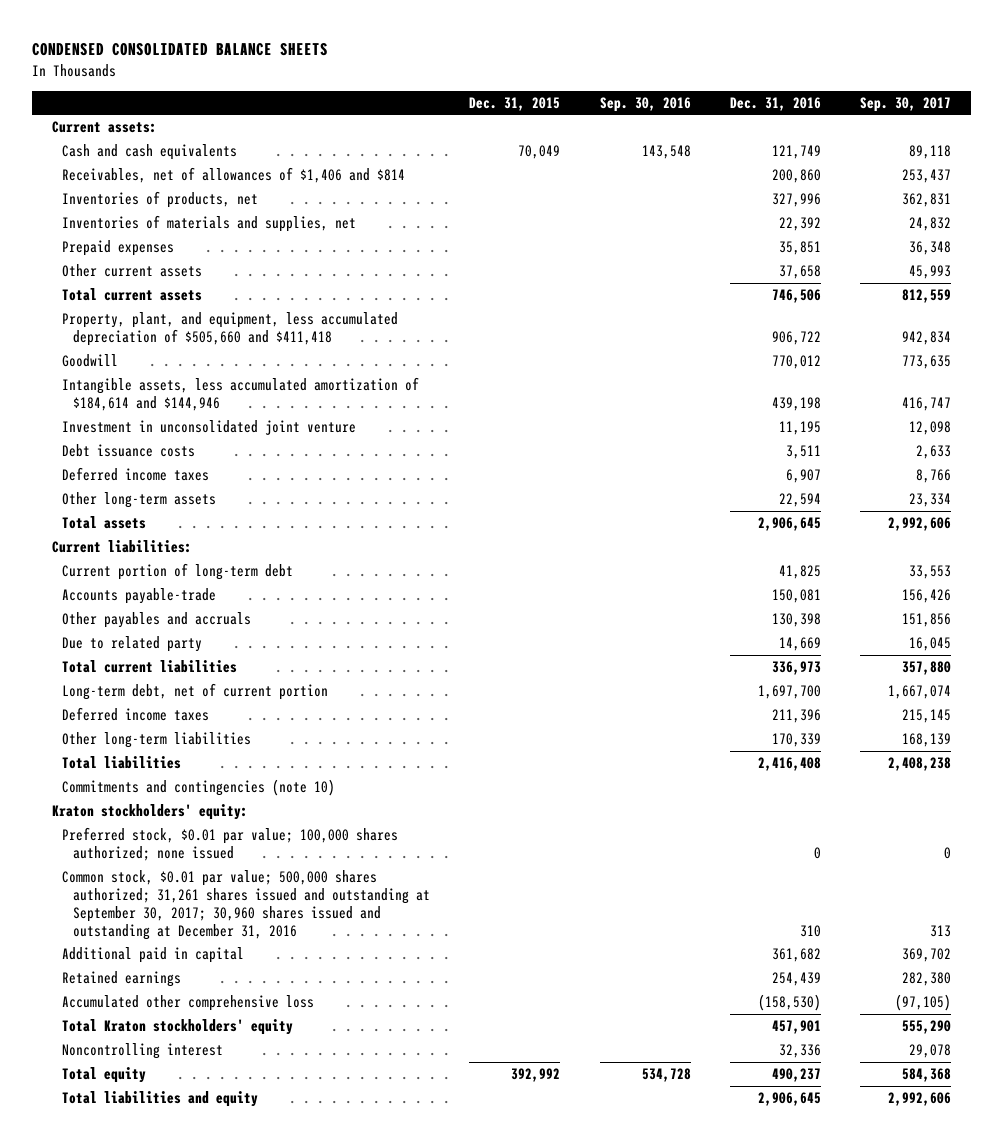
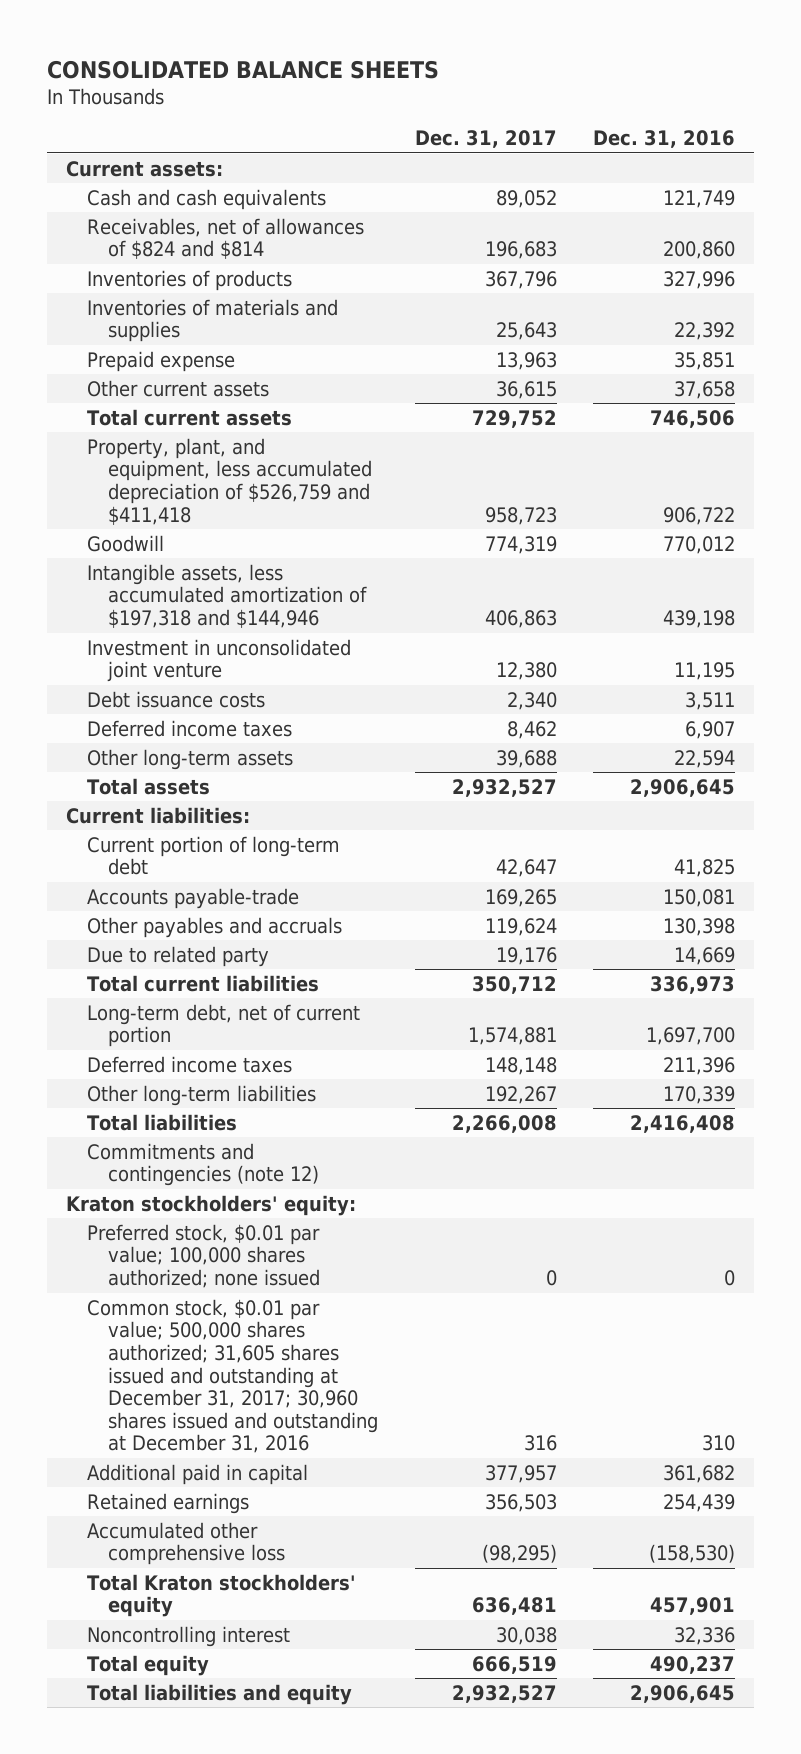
- CONDENSED CONSOLIDATED BALANCE SHEETS
+ CONSOLIDATED BALANCE SHEETS
- | Dec. 31, 2015 | Sep. 30, 2016 | Dec. 31, 2016 | Sep. 30, 2017
+ | Dec. 31, 2017 | Dec. 31, 2016
- Receivables, net of allowances of $1,406 and $814 | | | 200,860 | 253,437
- Inventories of products, net | | | 327,996 | 362,831
- Inventories of materials and supplies, net | | | 22,392 | 24,832
- Prepaid expenses | | | 35,851 | 36,348
+ Receivables, net of allowances of $824 and $814 | 196,683 | 200,860
+ Inventories of products | 367,796 | 327,996
+ Inventories of materials and supplies | 25,643 | 22,392
+ Prepaid expense | 13,963 | 35,851
- Property, plant, and equipment, less accumulated depreciation of $505,660 and $411,418 | | | 906,722 | 942,834
+ Property, plant, and equipment, less accumulated depreciation of $526,759 and $411,418 | 958,723 | 906,722
- Intangible assets, less accumulated amortization of $184,614 and $144,946 | | | 439,198 | 416,747
+ Intangible assets, less accumulated amortization of $197,318 and $144,946 | 406,863 | 439,198
- Commitments and contingencies (note 10)
+ Commitments and contingencies (note 12)
- Common stock, $0.01 par value; 500,000 shares authorized; 31,261 shares issued and outstanding at September 30, 2017; 30,960 shares issued and outstanding at December 31, 2016 | | | 310 | 313
+ Common stock, $0.01 par value; 500,000 shares authorized; 31,605 shares issued and outstanding at December 31, 2017; 30,960 shares issued and outstanding at December 31, 2016 | 316 | 310

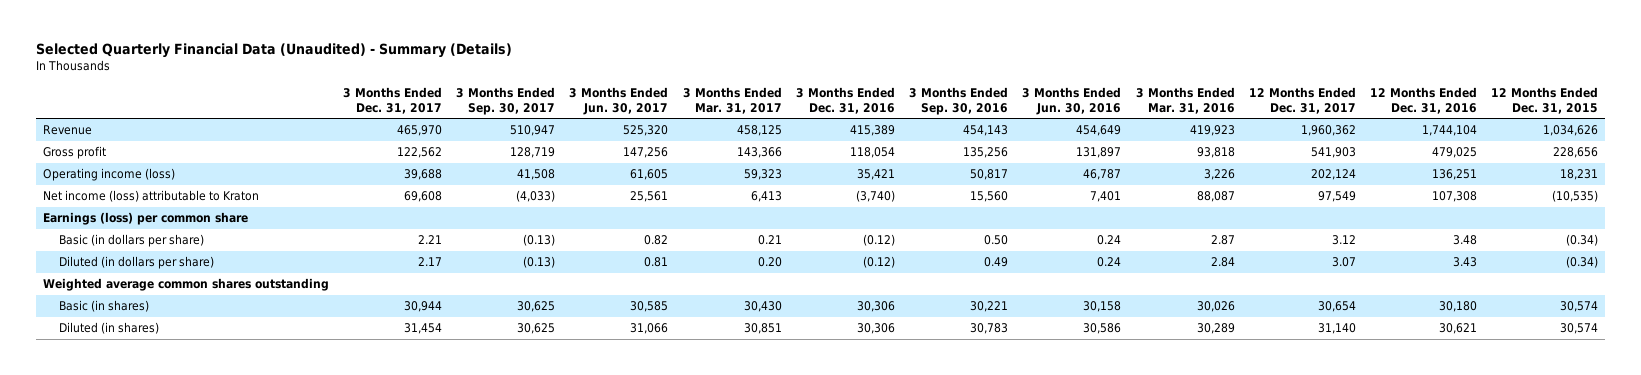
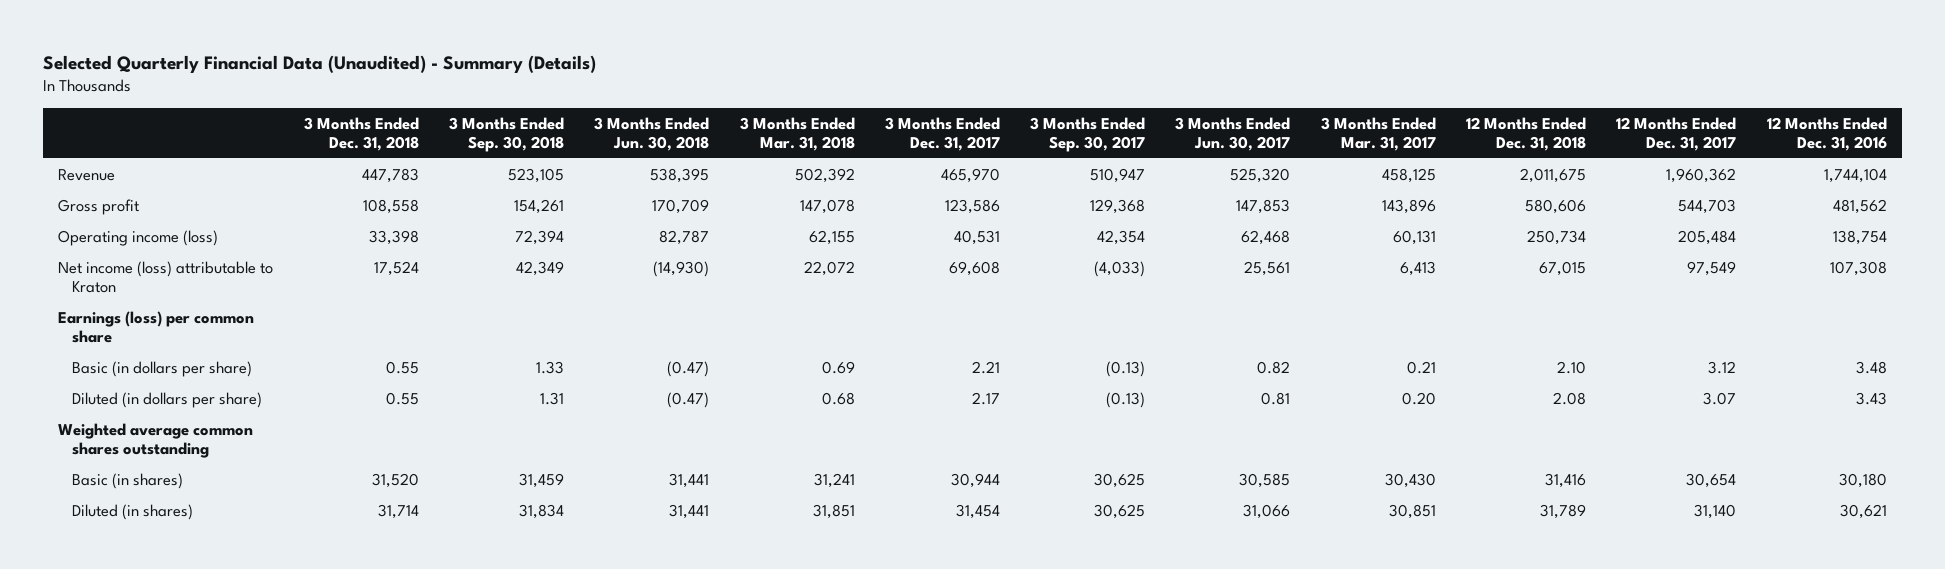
- | 3 Months Ended Dec. 31, 2017 | 3 Months Ended Sep. 30, 2017 | 3 Months Ended Jun. 30, 2017 | 3 Months Ended Mar. 31, 2017 | 3 Months Ended Dec. 31, 2016 | 3 Months Ended Sep. 30, 2016 | 3 Months Ended Jun. 30, 2016 | 3 Months Ended Mar. 31, 2016 | 12 Months Ended Dec. 31, 2017 | 12 Months Ended Dec. 31, 2016 | 12 Months Ended Dec. 31, 2015
+ | 3 Months Ended Dec. 31, 2018 | 3 Months Ended Sep. 30, 2018 | 3 Months Ended Jun. 30, 2018 | 3 Months Ended Mar. 31, 2018 | 3 Months Ended Dec. 31, 2017 | 3 Months Ended Sep. 30, 2017 | 3 Months Ended Jun. 30, 2017 | 3 Months Ended Mar. 31, 2017 | 12 Months Ended Dec. 31, 2018 | 12 Months Ended Dec. 31, 2017 | 12 Months Ended Dec. 31, 2016
- Gross profit | 122,562 | 128,719 | 147,256 | 143,366 | 118,054 | 135,256 | 131,897 | 93,818 | 541,903 | 479,025 | 228,656
- Operating income (loss) | 39,688 | 41,508 | 61,605 | 59,323 | 35,421 | 50,817 | 46,787 | 3,226 | 202,124 | 136,251 | 18,231
+ Gross profit | 108,558 | 154,261 | 170,709 | 147,078 | 123,586 | 129,368 | 147,853 | 143,896 | 580,606 | 544,703 | 481,562
+ Operating income (loss) | 33,398 | 72,394 | 82,787 | 62,155 | 40,531 | 42,354 | 62,468 | 60,131 | 250,734 | 205,484 | 138,754

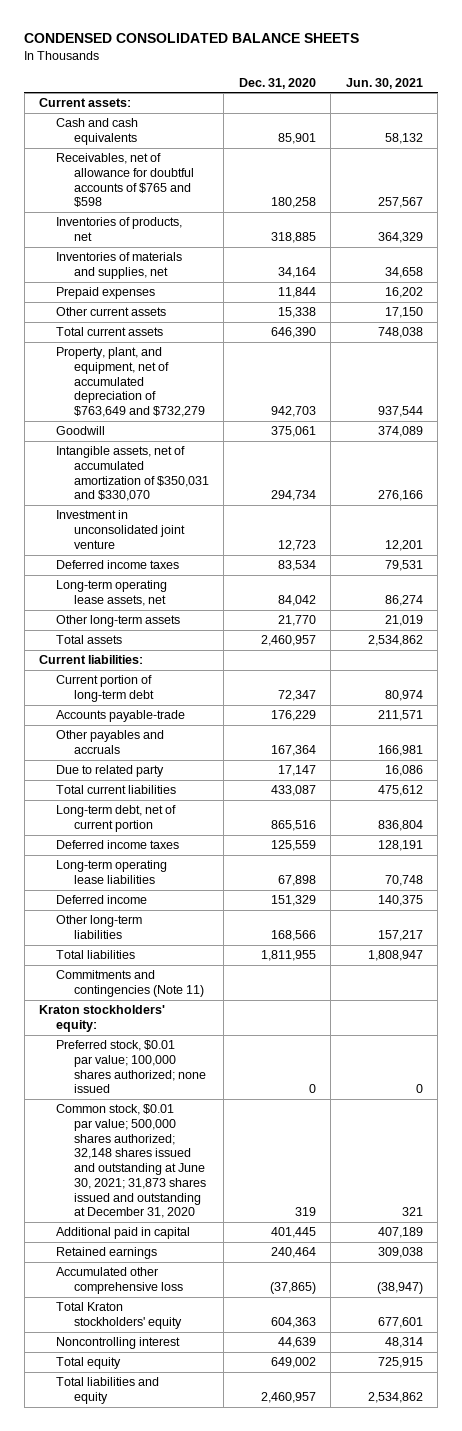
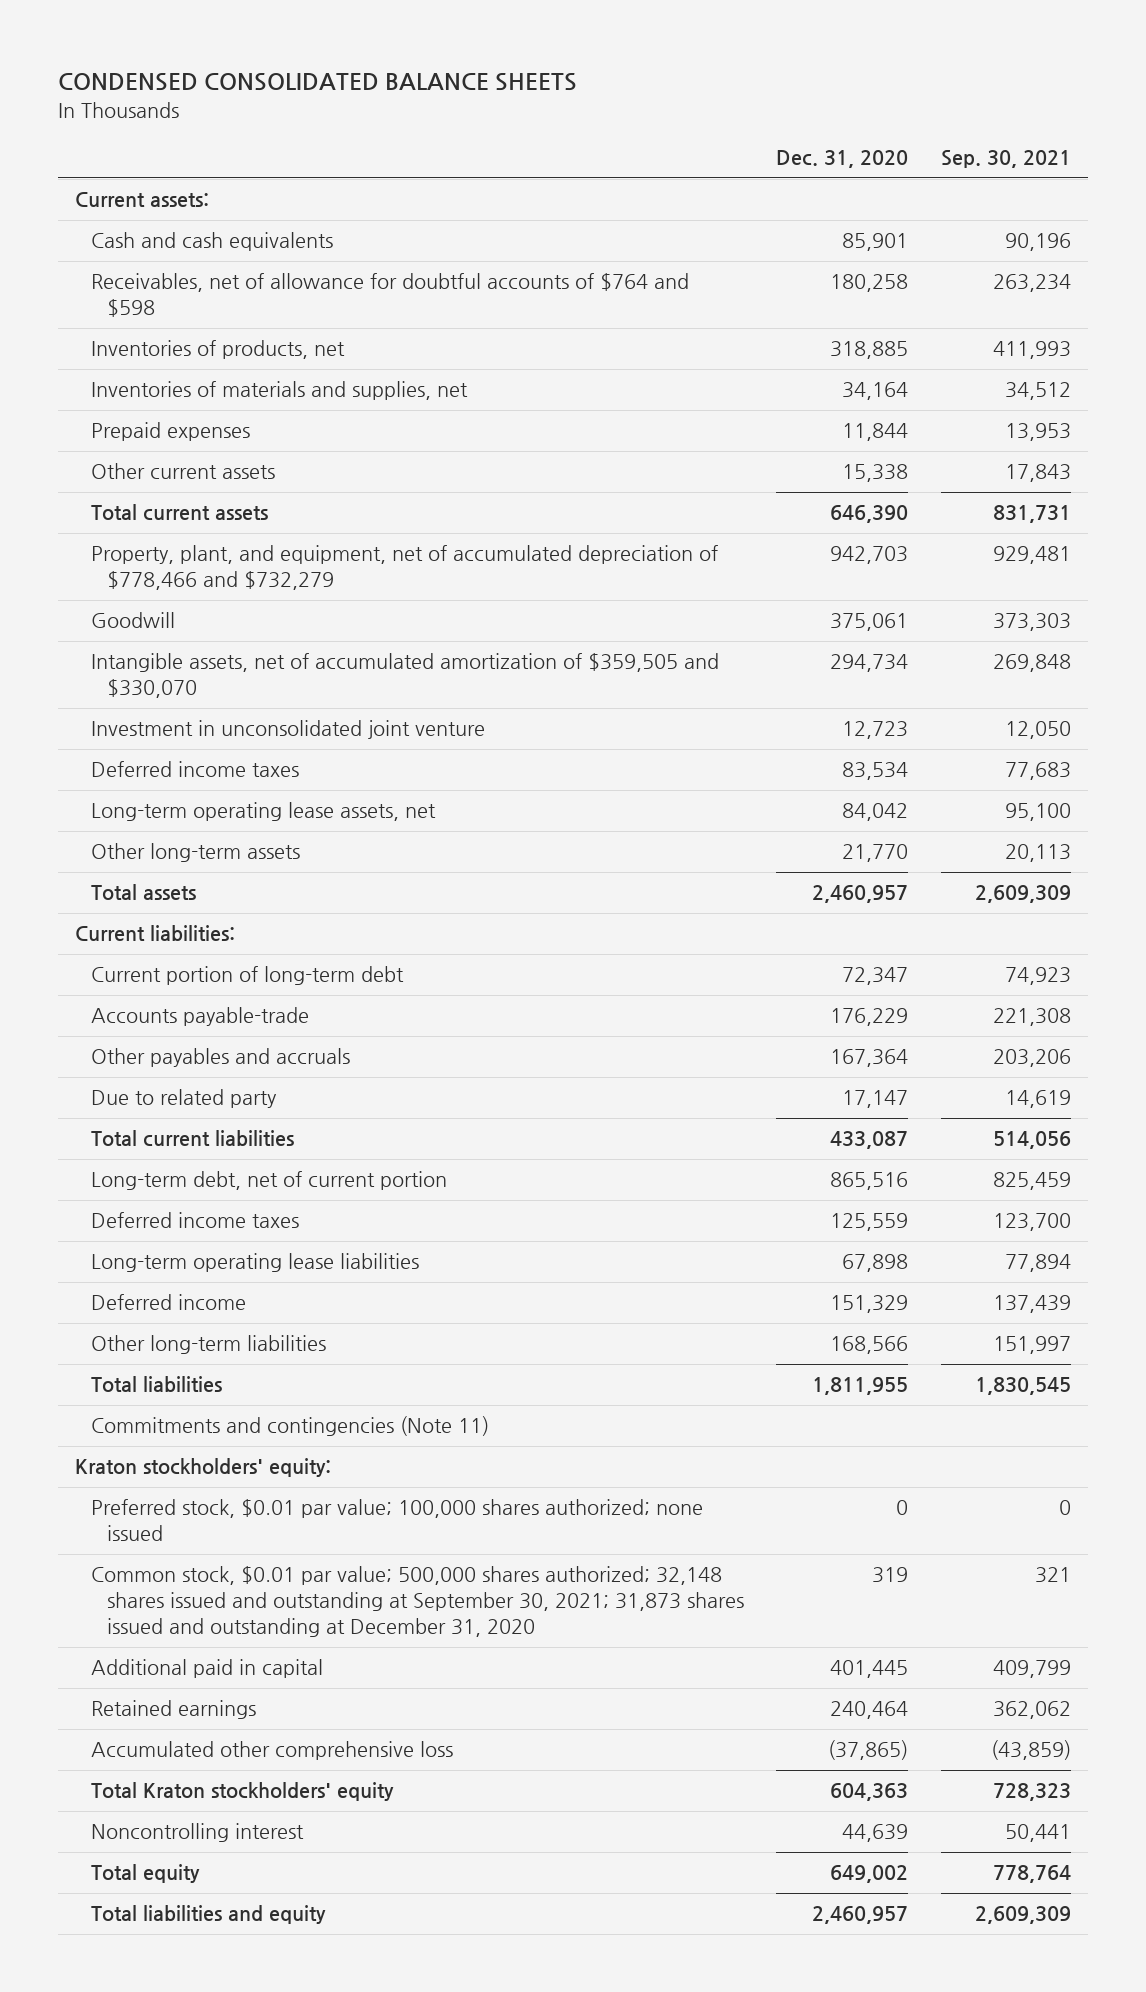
- | Dec. 31, 2020 | Jun. 30, 2021
+ | Dec. 31, 2020 | Sep. 30, 2021
- Receivables, net of allowance for doubtful accounts of $765 and $598 | 180,258 | 257,567
+ Receivables, net of allowance for doubtful accounts of $764 and $598 | 180,258 | 263,234
- Property, plant, and equipment, net of accumulated depreciation of $763,649 and $732,279 | 942,703 | 937,544
+ Property, plant, and equipment, net of accumulated depreciation of $778,466 and $732,279 | 942,703 | 929,481
- Intangible assets, net of accumulated amortization of $350,031 and $330,070 | 294,734 | 276,166
+ Intangible assets, net of accumulated amortization of $359,505 and $330,070 | 294,734 | 269,848
- Common stock, $0.01 par value; 500,000 shares authorized; 32,148 shares issued and outstanding at June 30, 2021; 31,873 shares issued and outstanding at December 31, 2020 | 319 | 321
+ Common stock, $0.01 par value; 500,000 shares authorized; 32,148 shares issued and outstanding at September 30, 2021; 31,873 shares issued and outstanding at December 31, 2020 | 319 | 321

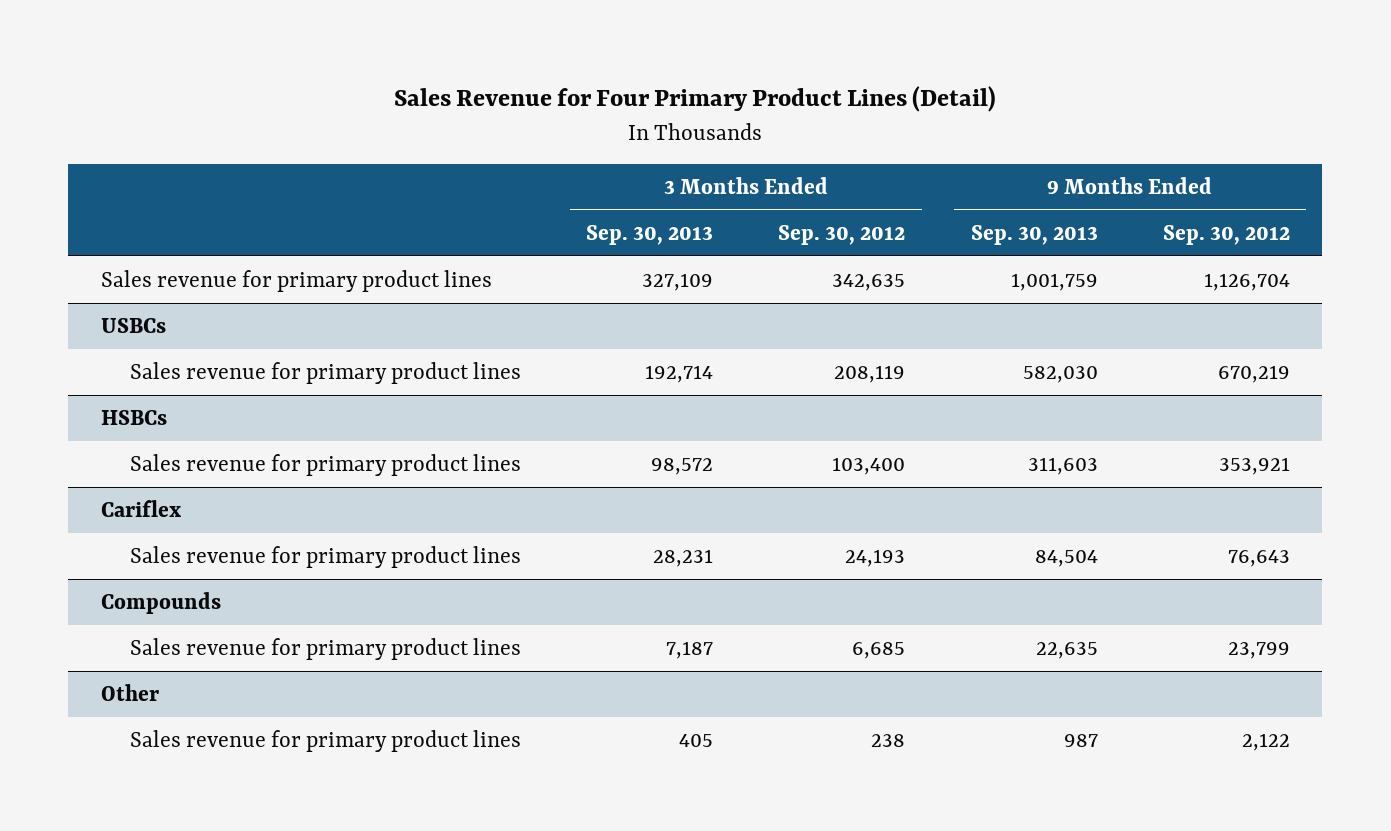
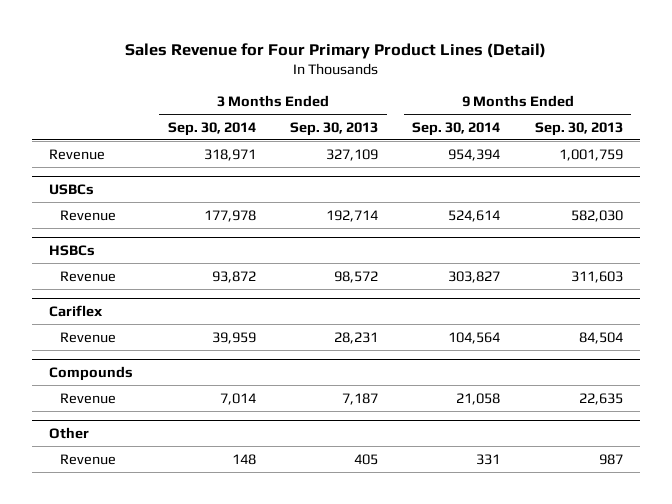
- | 3 Months Ended Sep. 30, 2013 | 3 Months Ended Sep. 30, 2012 | 9 Months Ended Sep. 30, 2013 | 9 Months Ended Sep. 30, 2012
+ | 3 Months Ended Sep. 30, 2014 | 3 Months Ended Sep. 30, 2013 | 9 Months Ended Sep. 30, 2014 | 9 Months Ended Sep. 30, 2013
- Sales revenue for primary product lines | 327,109 | 342,635 | 1,001,759 | 1,126,704
+ Revenue | 318,971 | 327,109 | 954,394 | 1,001,759
@ USBCs
- Sales revenue for primary product lines | 192,714 | 208,119 | 582,030 | 670,219
+ Revenue | 177,978 | 192,714 | 524,614 | 582,030
@ HSBCs
- Sales revenue for primary product lines | 98,572 | 103,400 | 311,603 | 353,921
+ Revenue | 93,872 | 98,572 | 303,827 | 311,603
@ Cariflex
- Sales revenue for primary product lines | 28,231 | 24,193 | 84,504 | 76,643
+ Revenue | 39,959 | 28,231 | 104,564 | 84,504
@ Compounds
- Sales revenue for primary product lines | 7,187 | 6,685 | 22,635 | 23,799
+ Revenue | 7,014 | 7,187 | 21,058 | 22,635
@ Other
- Sales revenue for primary product lines | 405 | 238 | 987 | 2,122
+ Revenue | 148 | 405 | 331 | 987

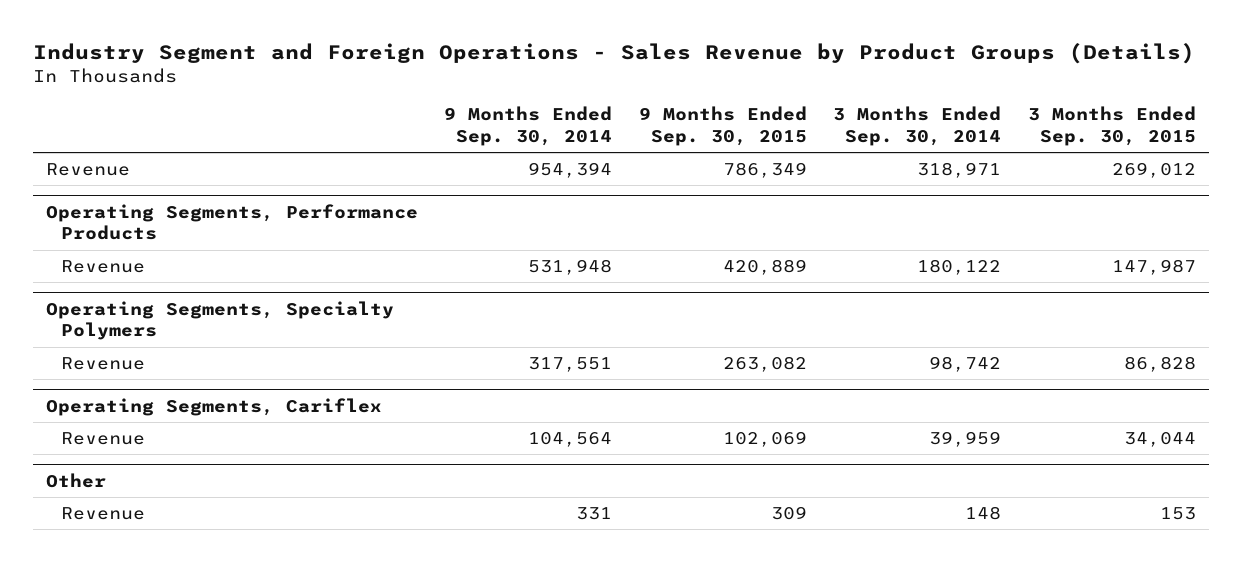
- Sales Revenue for Four Primary Product Lines (Detail)
+ Industry Segment and Foreign Operations - Sales Revenue by Product Groups (Details)
- | 3 Months Ended Sep. 30, 2014 | 3 Months Ended Sep. 30, 2013 | 9 Months Ended Sep. 30, 2014 | 9 Months Ended Sep. 30, 2013
+ | 9 Months Ended Sep. 30, 2014 | 9 Months Ended Sep. 30, 2015 | 3 Months Ended Sep. 30, 2014 | 3 Months Ended Sep. 30, 2015
- USBCs
- Revenue | 177,978 | 192,714 | 524,614 | 582,030
- HSBCs
- Revenue | 93,872 | 98,572 | 303,827 | 311,603
- Cariflex
+ Operating Segments, Performance Products
+ Revenue | 531,948 | 420,889 | 180,122 | 147,987
+ Operating Segments, Specialty Polymers
+ Revenue | 317,551 | 263,082 | 98,742 | 86,828
+ Operating Segments, Cariflex
- Compounds
- Revenue | 7,014 | 7,187 | 21,058 | 22,635

